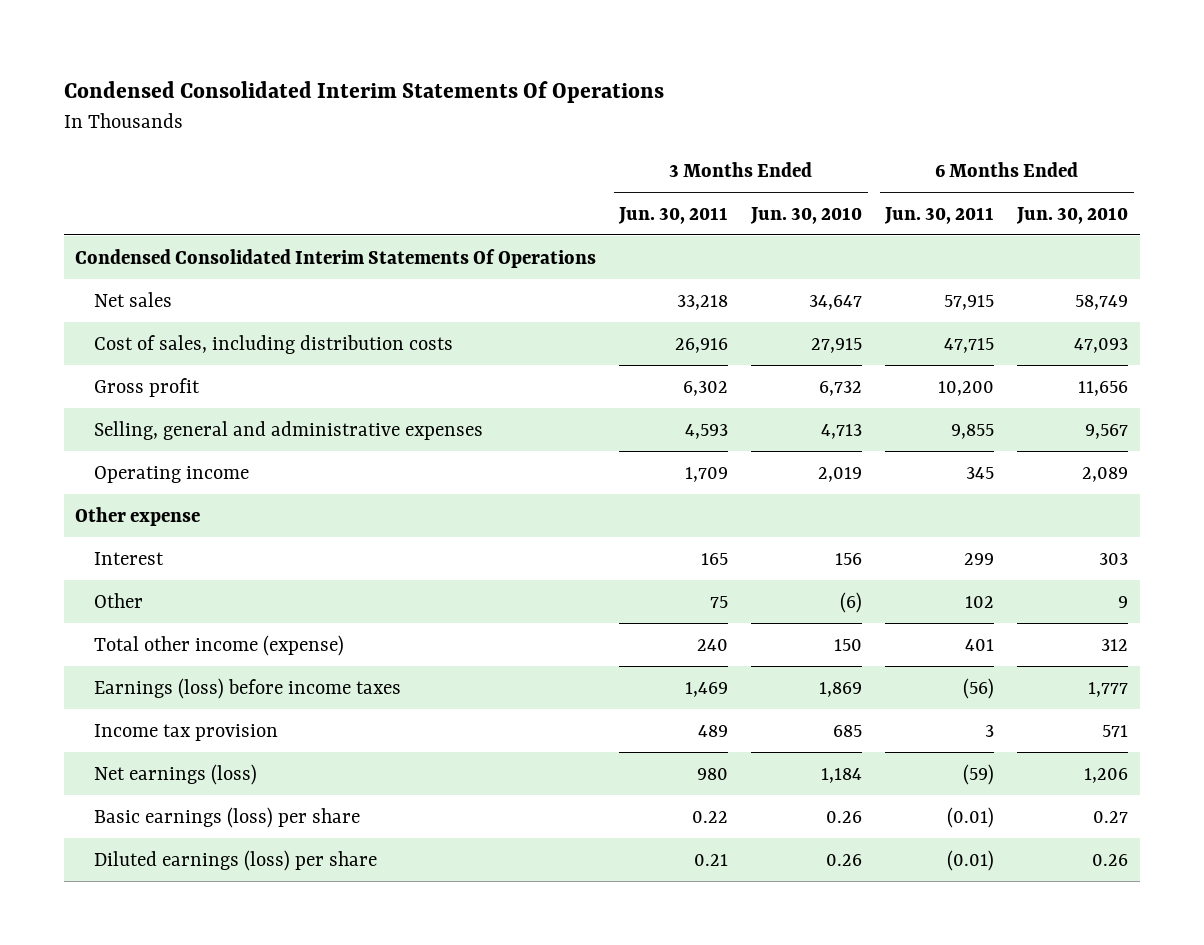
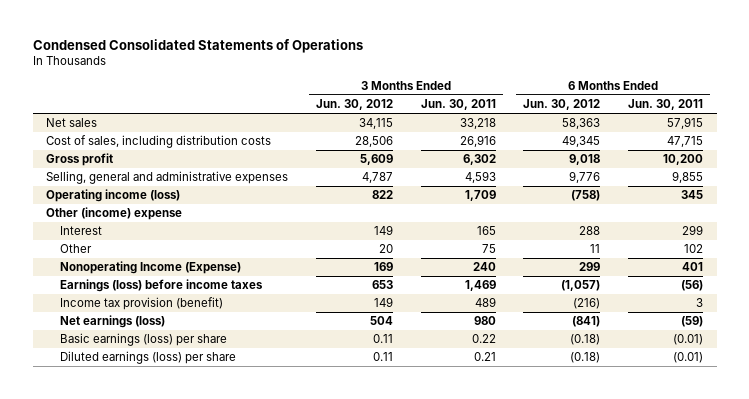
- Condensed Consolidated Interim Statements Of Operations
+ Condensed Consolidated Statements of Operations
- | 3 Months Ended Jun. 30, 2011 | 3 Months Ended Jun. 30, 2010 | 6 Months Ended Jun. 30, 2011 | 6 Months Ended Jun. 30, 2010
+ | 3 Months Ended Jun. 30, 2012 | 3 Months Ended Jun. 30, 2011 | 6 Months Ended Jun. 30, 2012 | 6 Months Ended Jun. 30, 2011
- Condensed Consolidated Interim Statements Of Operations
- Operating income | 1,709 | 2,019 | 345 | 2,089
- Other expense
+ Operating income (loss) | 822 | 1,709 | (758) | 345
+ Other (income) expense
- Total other income (expense) | 240 | 150 | 401 | 312
+ Nonoperating Income (Expense) | 169 | 240 | 299 | 401
- Income tax provision | 489 | 685 | 3 | 571
+ Income tax provision (benefit) | 149 | 489 | (216) | 3

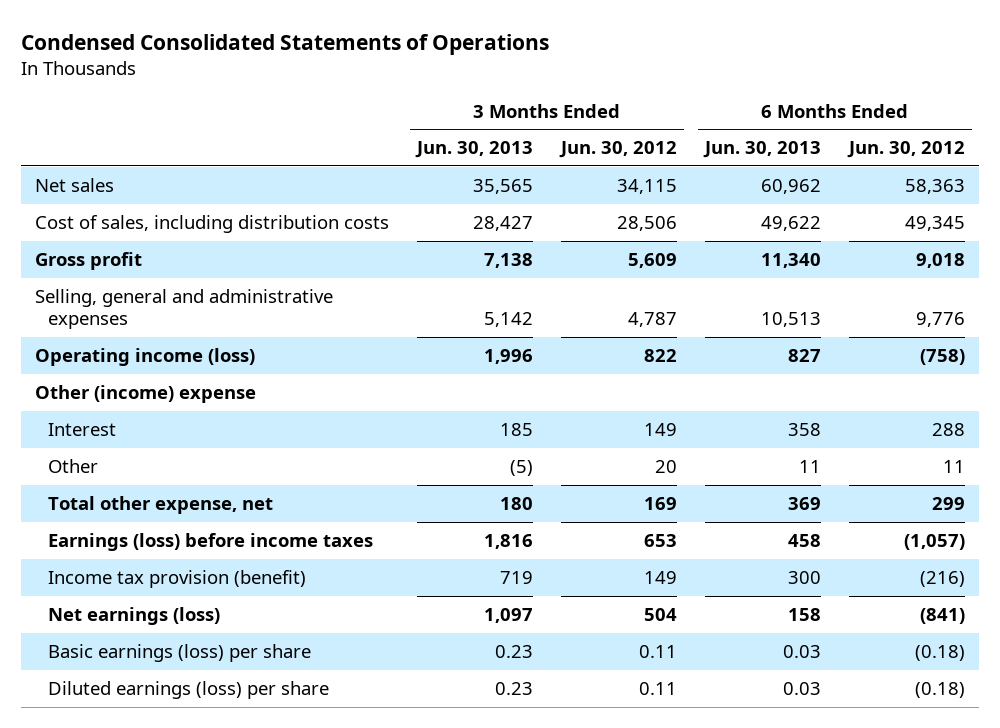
- | 3 Months Ended Jun. 30, 2012 | 3 Months Ended Jun. 30, 2011 | 6 Months Ended Jun. 30, 2012 | 6 Months Ended Jun. 30, 2011
+ | 3 Months Ended Jun. 30, 2013 | 3 Months Ended Jun. 30, 2012 | 6 Months Ended Jun. 30, 2013 | 6 Months Ended Jun. 30, 2012
- Nonoperating Income (Expense) | 169 | 240 | 299 | 401
+ Total other expense, net | 180 | 169 | 369 | 299

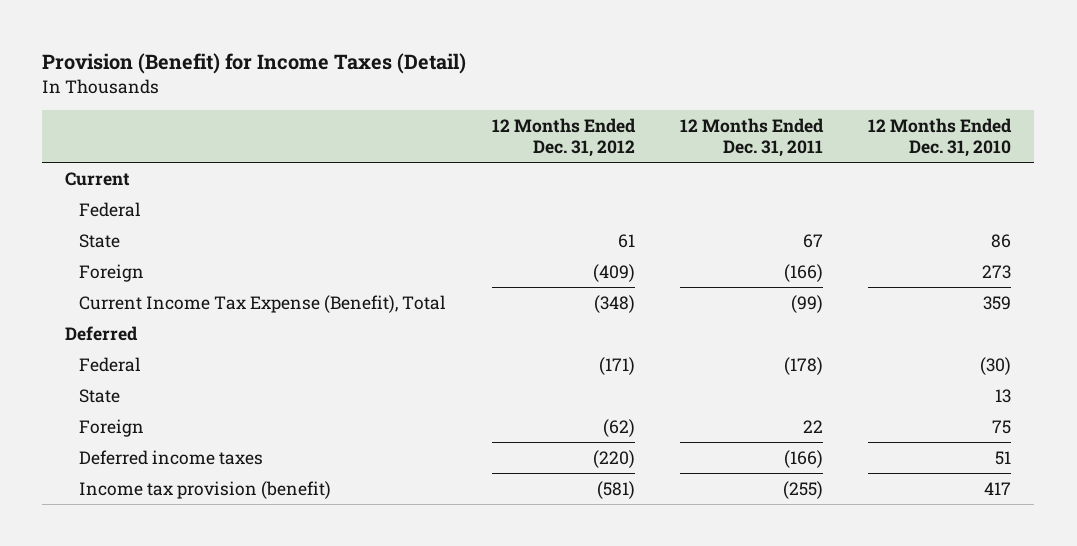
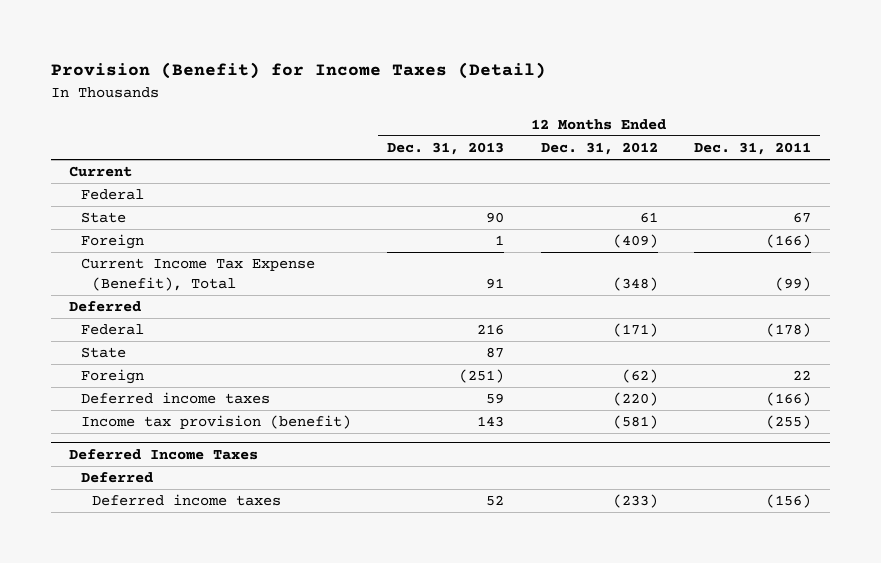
- | 12 Months Ended Dec. 31, 2012 | 12 Months Ended Dec. 31, 2011 | 12 Months Ended Dec. 31, 2010
+ | 12 Months Ended Dec. 31, 2013 | 12 Months Ended Dec. 31, 2012 | 12 Months Ended Dec. 31, 2011
+ Deferred Income Taxes
+ Deferred
+ Deferred income taxes | 52 | (233) | (156)

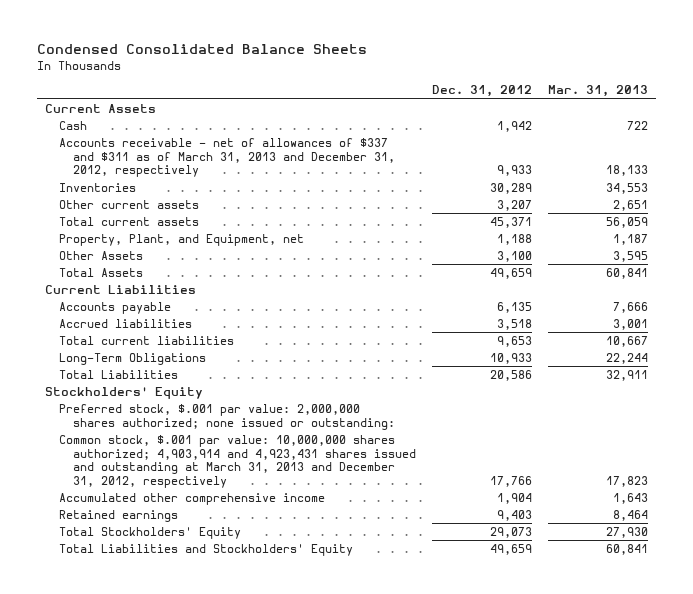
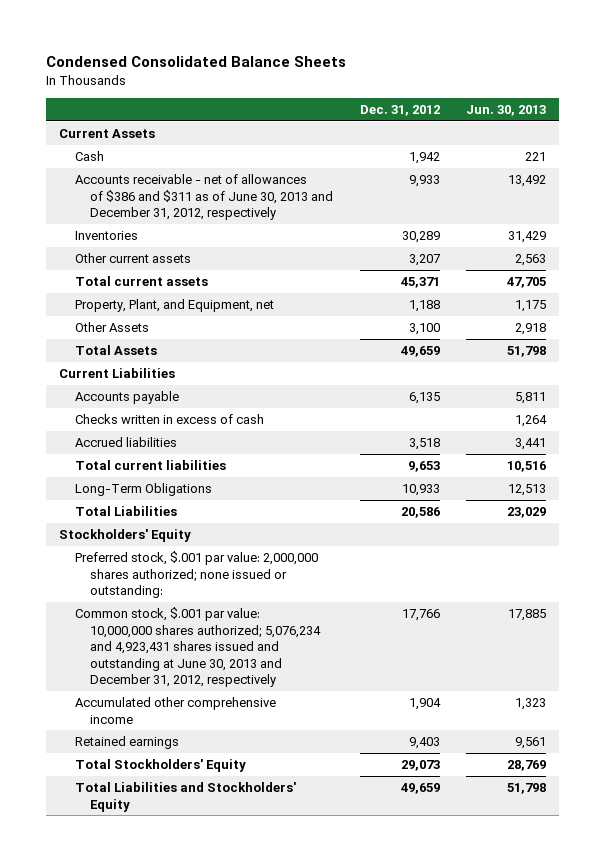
- | Dec. 31, 2012 | Mar. 31, 2013
+ | Dec. 31, 2012 | Jun. 30, 2013
- Accounts receivable - net of allowances of $337 and $311 as of March 31, 2013 and December 31, 2012, respectively | 9,933 | 18,133
+ Accounts receivable - net of allowances of $386 and $311 as of June 30, 2013 and December 31, 2012, respectively | 9,933 | 13,492
+ Checks written in excess of cash | | 1,264
- Common stock, $.001 par value: 10,000,000 shares authorized; 4,903,914 and 4,923,431 shares issued and outstanding at March 31, 2013 and December 31, 2012, respectively | 17,766 | 17,823
+ Common stock, $.001 par value: 10,000,000 shares authorized; 5,076,234 and 4,923,431 shares issued and outstanding at June 30, 2013 and December 31, 2012, respectively | 17,766 | 17,885

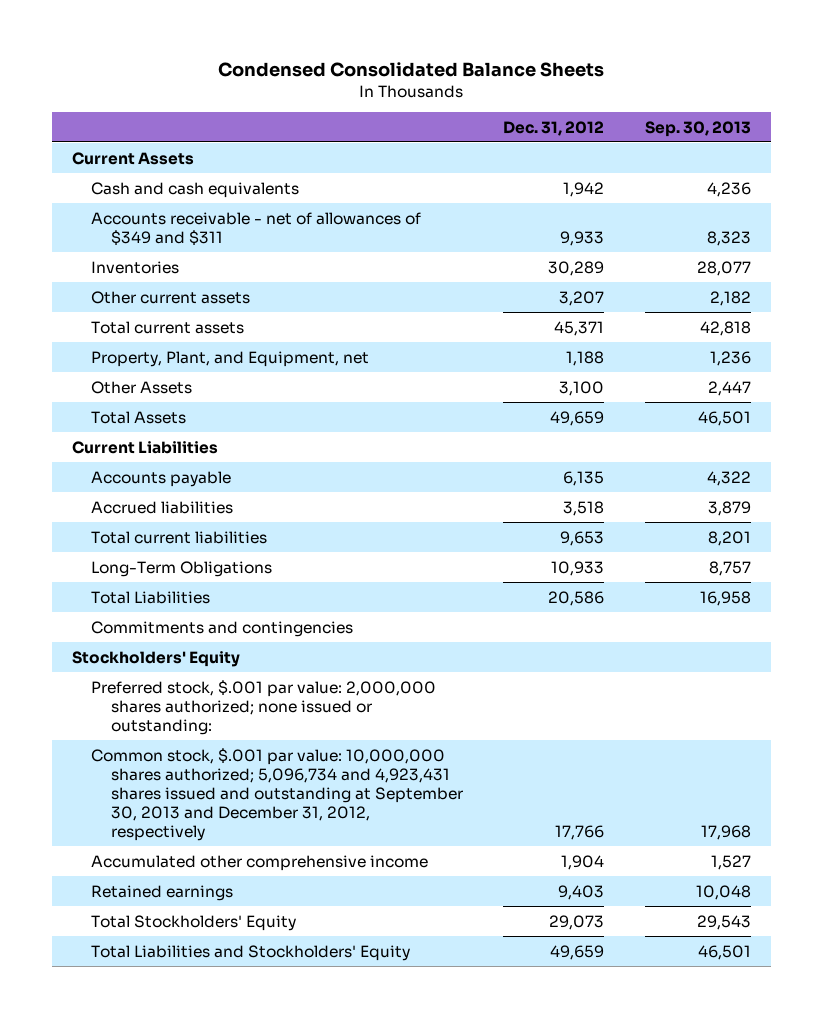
- | Dec. 31, 2012 | Jun. 30, 2013
+ | Dec. 31, 2012 | Sep. 30, 2013
- Cash | 1,942 | 221
- Accounts receivable - net of allowances of $386 and $311 as of June 30, 2013 and December 31, 2012, respectively | 9,933 | 13,492
+ Cash and cash equivalents | 1,942 | 4,236
+ Accounts receivable - net of allowances of $349 and $311 | 9,933 | 8,323
- Checks written in excess of cash | | 1,264
+ Commitments and contingencies
- Common stock, $.001 par value: 10,000,000 shares authorized; 5,076,234 and 4,923,431 shares issued and outstanding at June 30, 2013 and December 31, 2012, respectively | 17,766 | 17,885
+ Common stock, $.001 par value: 10,000,000 shares authorized; 5,096,734 and 4,923,431 shares issued and outstanding at September 30, 2013 and December 31, 2012, respectively | 17,766 | 17,968

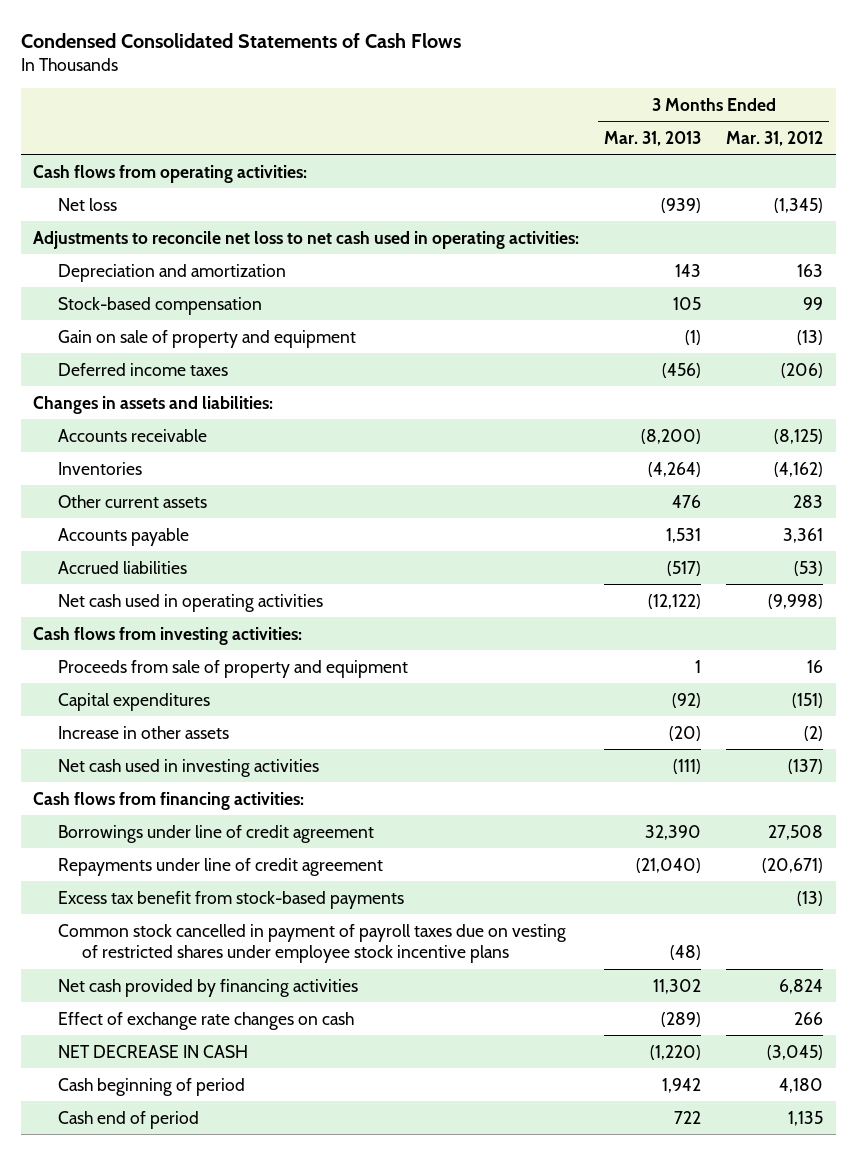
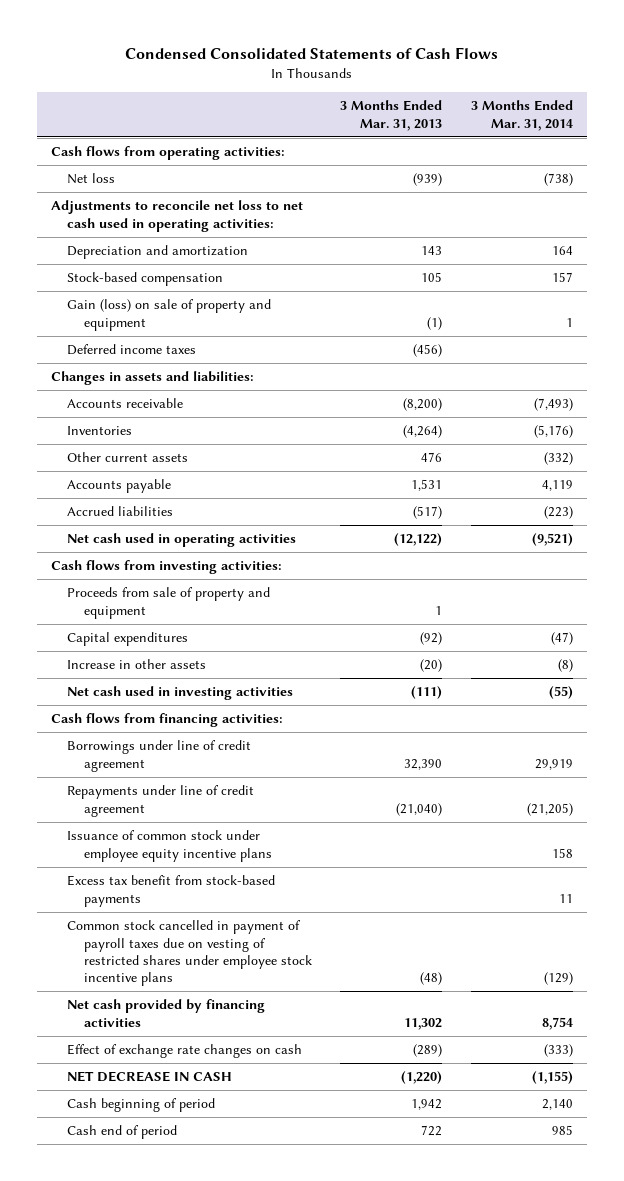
- | 3 Months Ended Mar. 31, 2013 | 3 Months Ended Mar. 31, 2012
+ | 3 Months Ended Mar. 31, 2013 | 3 Months Ended Mar. 31, 2014
- Gain on sale of property and equipment | (1) | (13)
+ Gain (loss) on sale of property and equipment | (1) | 1
+ Issuance of common stock under employee equity incentive plans | | 158

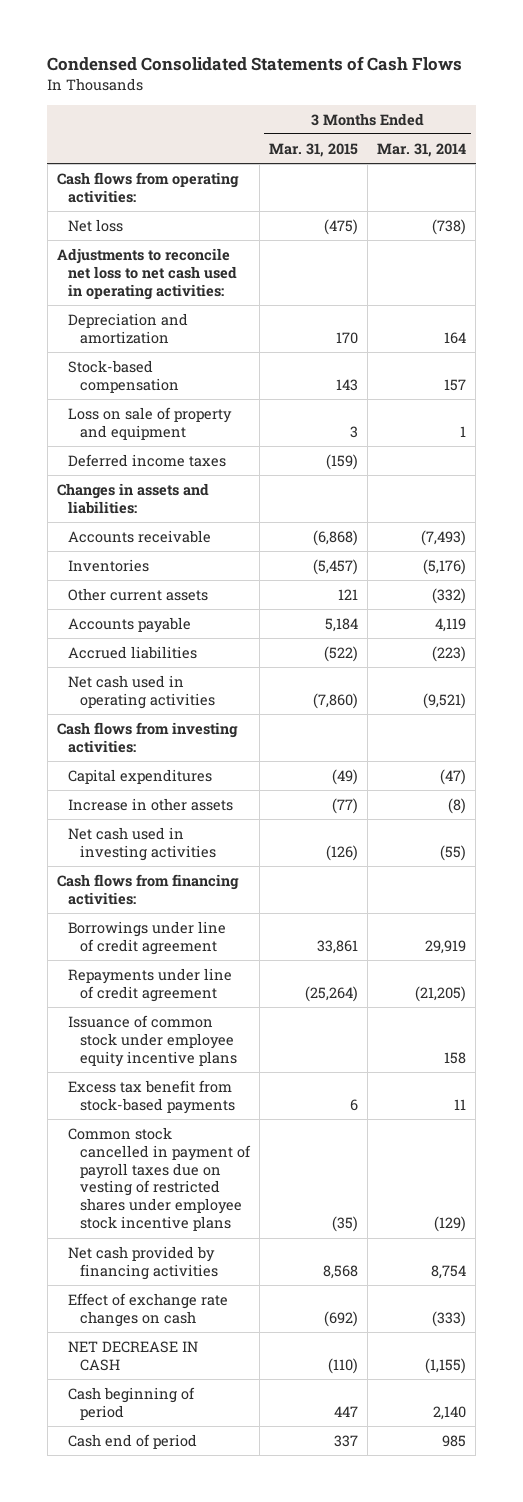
- | 3 Months Ended Mar. 31, 2013 | 3 Months Ended Mar. 31, 2014
+ | 3 Months Ended Mar. 31, 2015 | 3 Months Ended Mar. 31, 2014
- Gain (loss) on sale of property and equipment | (1) | 1
+ Loss on sale of property and equipment | 3 | 1
- Proceeds from sale of property and equipment | 1 |

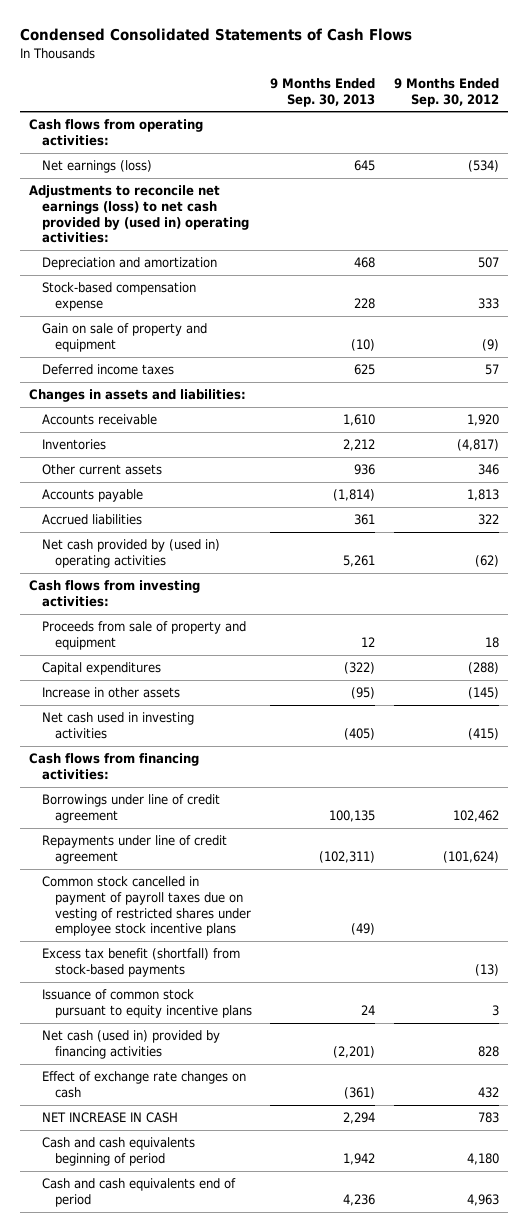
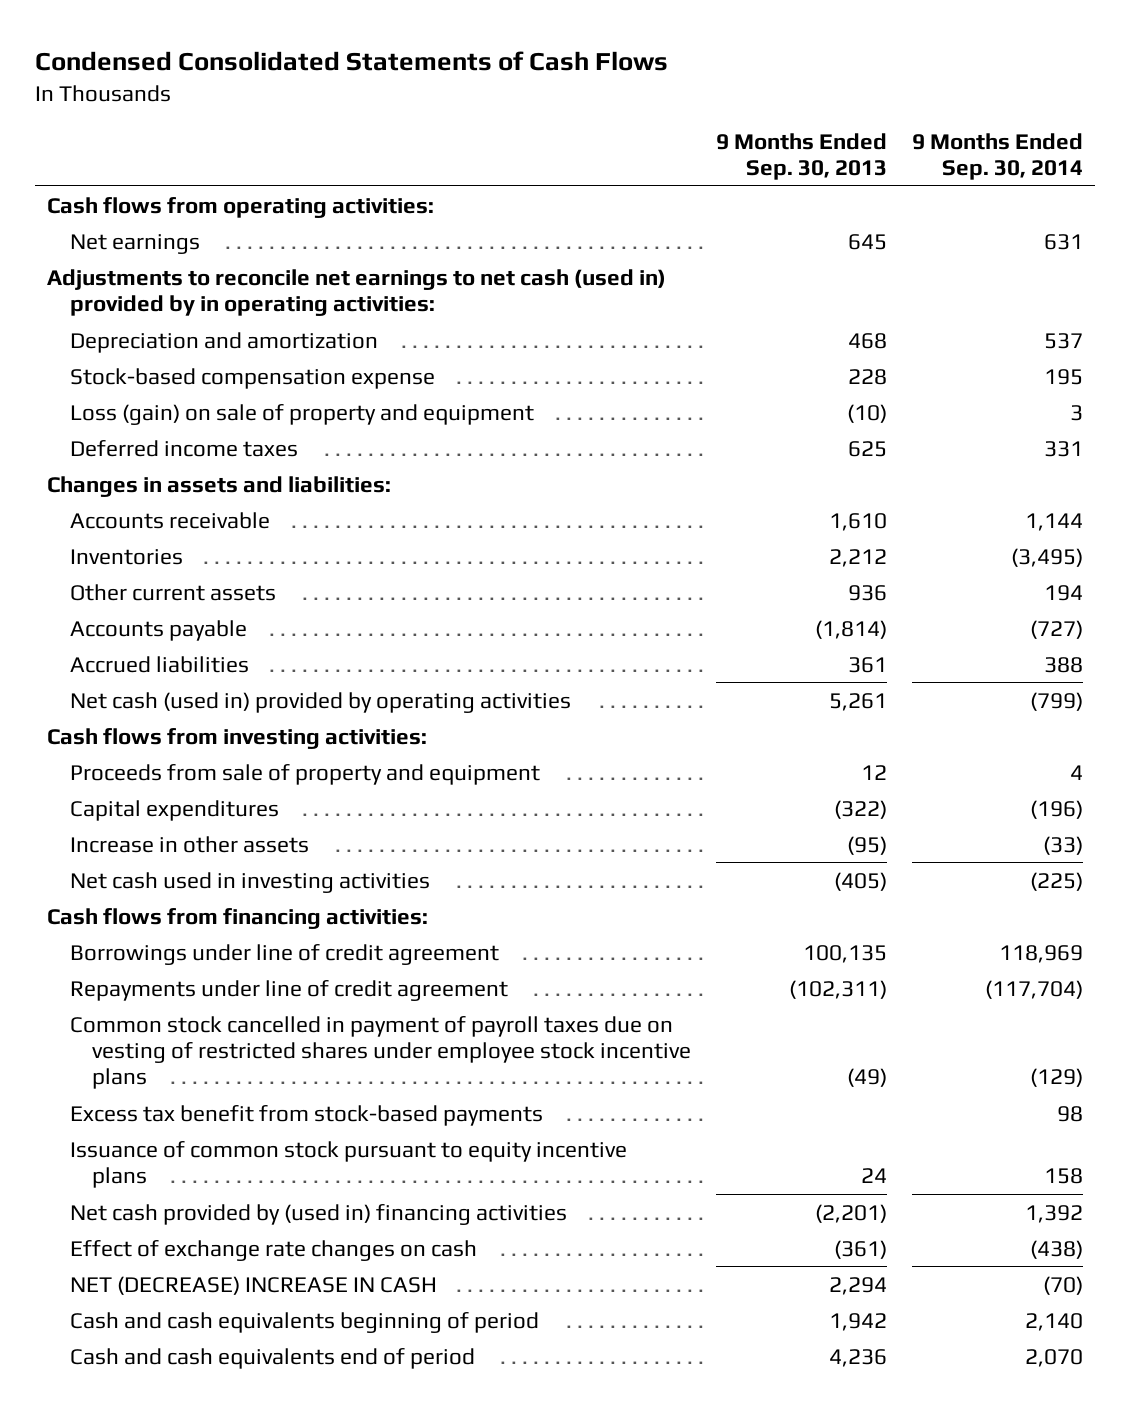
- | 9 Months Ended Sep. 30, 2013 | 9 Months Ended Sep. 30, 2012
+ | 9 Months Ended Sep. 30, 2013 | 9 Months Ended Sep. 30, 2014
- Net earnings (loss) | 645 | (534)
- Adjustments to reconcile net earnings (loss) to net cash provided by (used in) operating activities:
+ Net earnings | 645 | 631
+ Adjustments to reconcile net earnings to net cash (used in) provided by in operating activities:
- Gain on sale of property and equipment | (10) | (9)
+ Loss (gain) on sale of property and equipment | (10) | 3
- Net cash provided by (used in) operating activities | 5,261 | (62)
+ Net cash (used in) provided by operating activities | 5,261 | (799)
- Excess tax benefit (shortfall) from stock-based payments | | (13)
+ Excess tax benefit from stock-based payments | | 98
- Net cash (used in) provided by financing activities | (2,201) | 828
+ Net cash provided by (used in) financing activities | (2,201) | 1,392
- NET INCREASE IN CASH | 2,294 | 783
+ NET (DECREASE) INCREASE IN CASH | 2,294 | (70)

